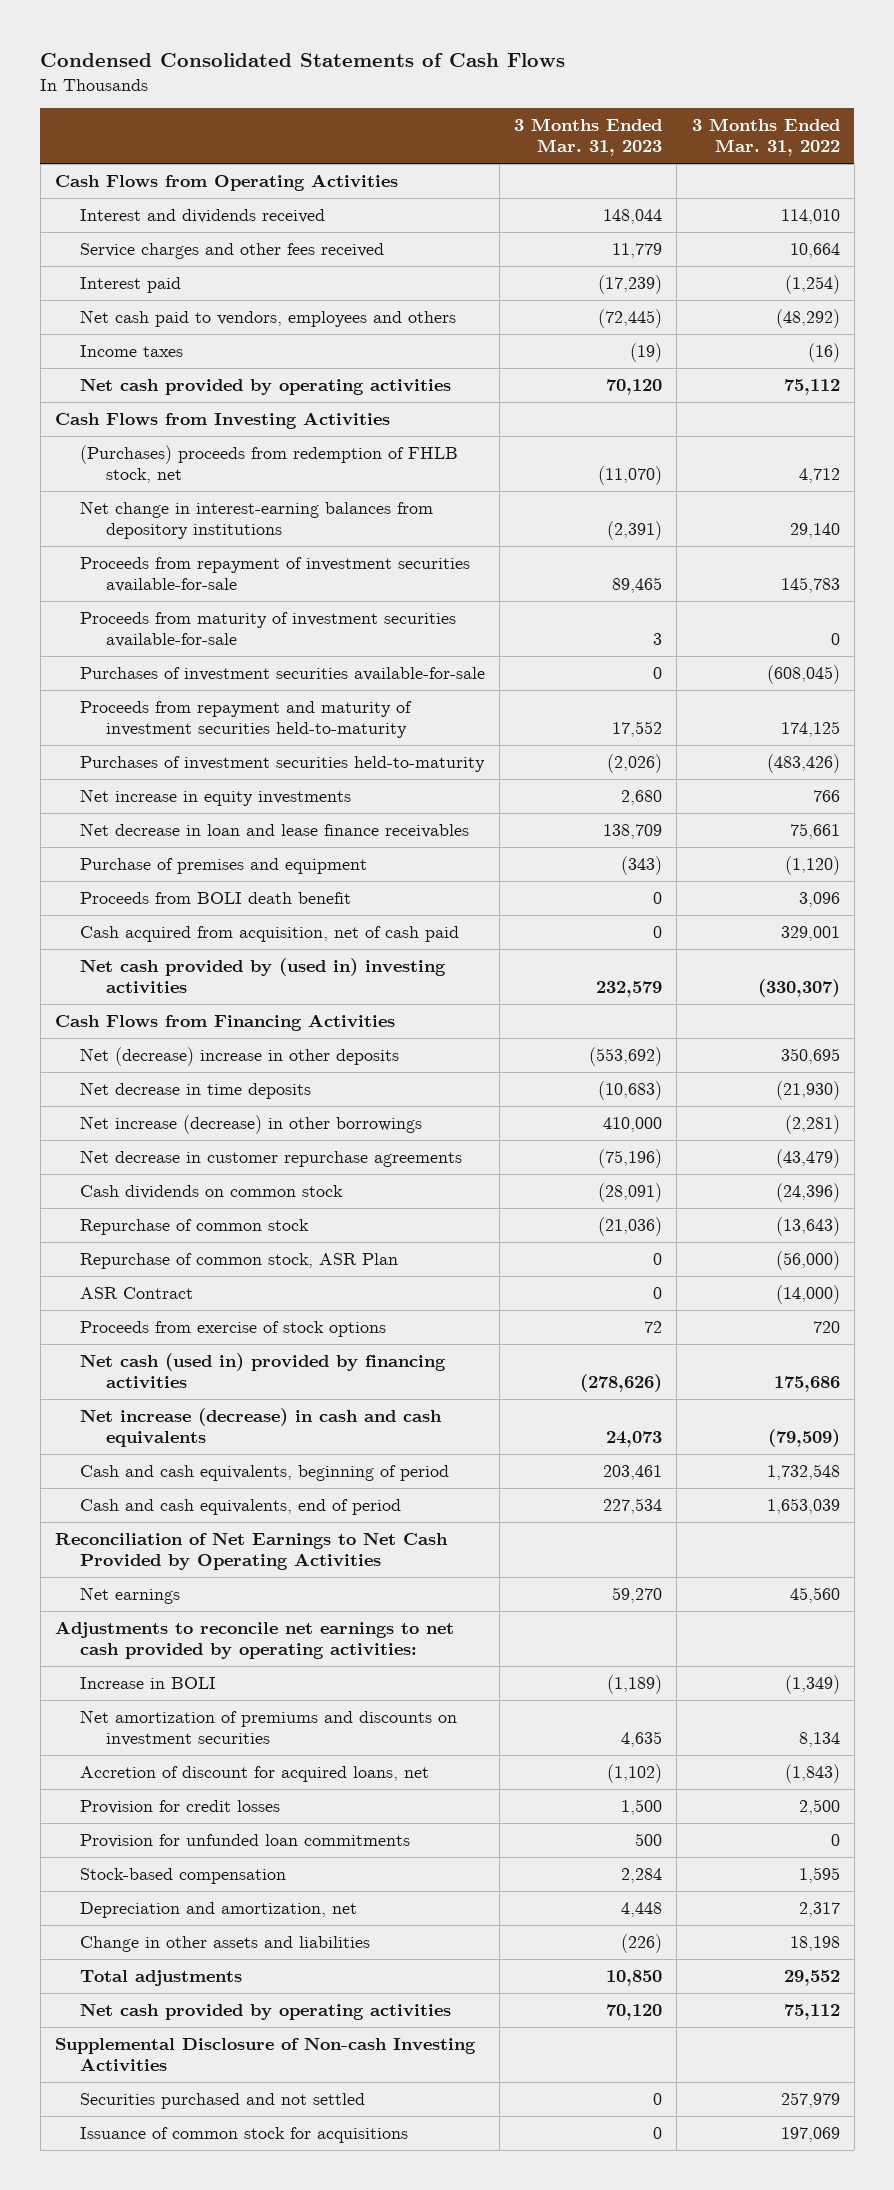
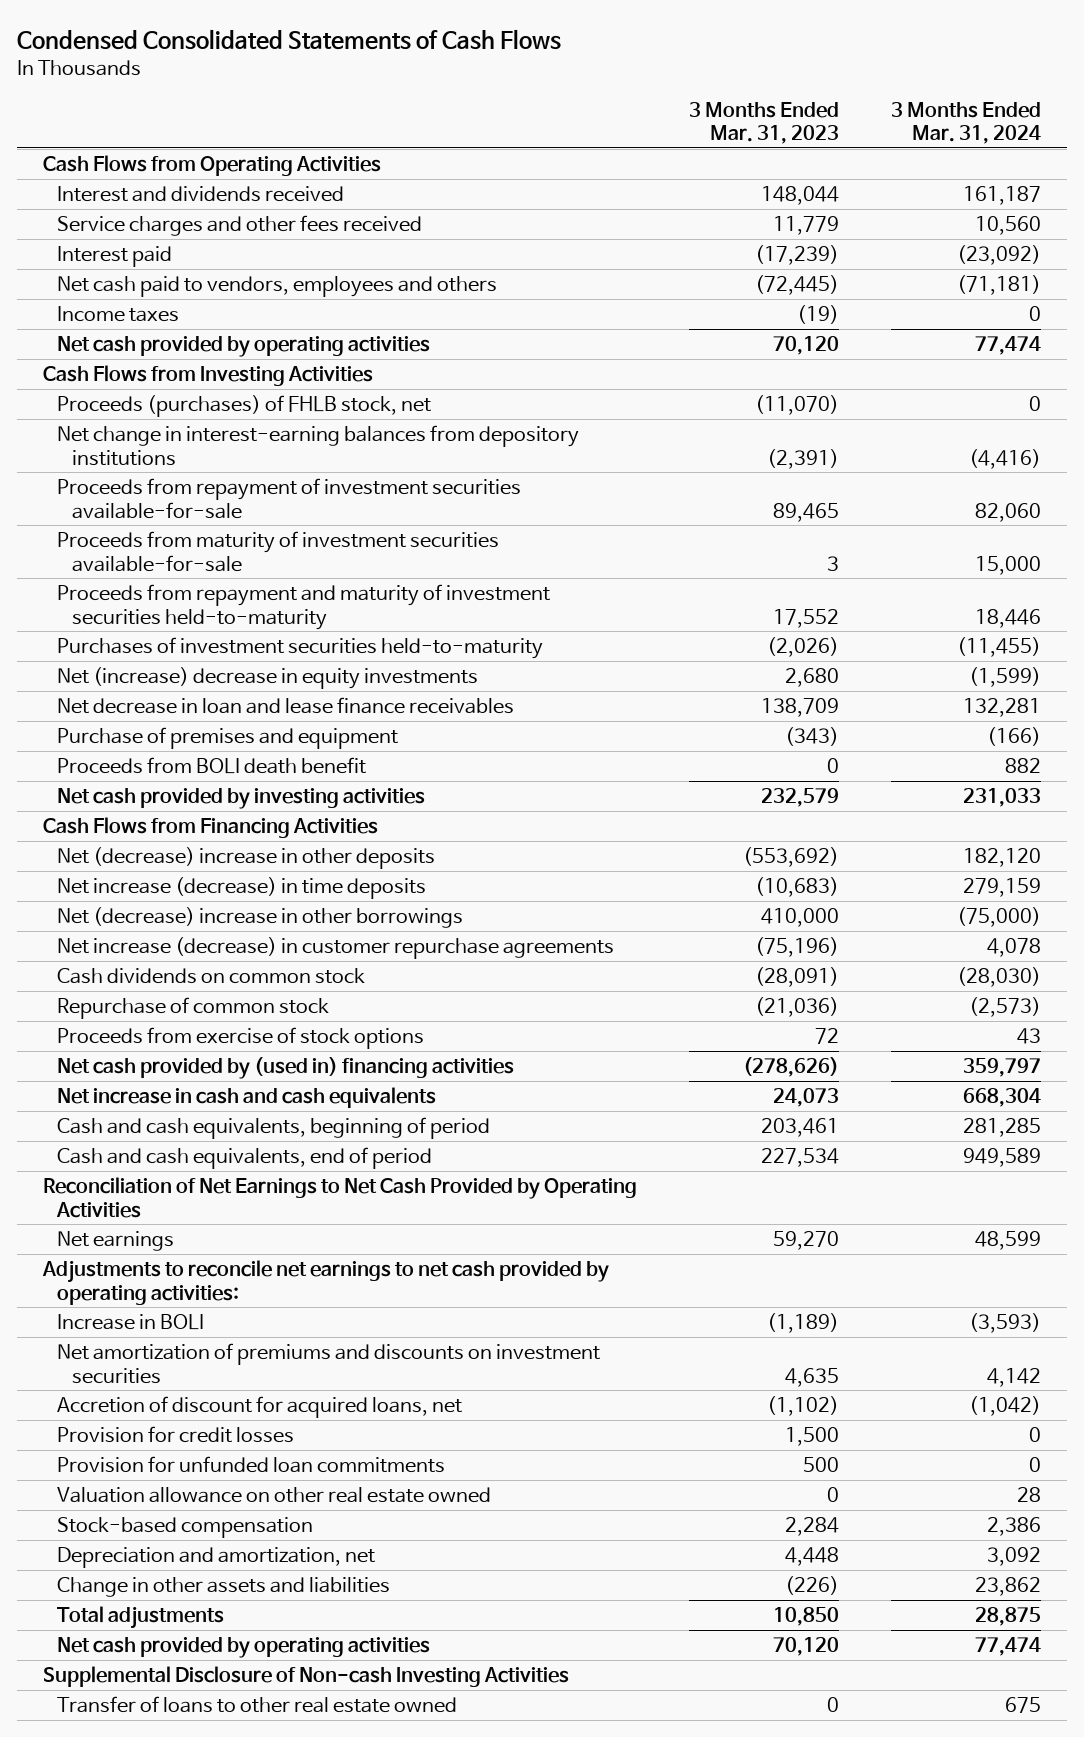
- | 3 Months Ended Mar. 31, 2023 | 3 Months Ended Mar. 31, 2022
+ | 3 Months Ended Mar. 31, 2023 | 3 Months Ended Mar. 31, 2024
- (Purchases) proceeds from redemption of FHLB stock, net | (11,070) | 4,712
+ Proceeds (purchases) of FHLB stock, net | (11,070) | 0
- Purchases of investment securities available-for-sale | 0 | (608,045)
- Net increase in equity investments | 2,680 | 766
+ Net (increase) decrease in equity investments | 2,680 | (1,599)
- Cash acquired from acquisition, net of cash paid | 0 | 329,001
- Net cash provided by (used in) investing activities | 232,579 | (330,307)
+ Net cash provided by investing activities | 232,579 | 231,033
- Net decrease in time deposits | (10,683) | (21,930)
- Net increase (decrease) in other borrowings | 410,000 | (2,281)
- Net decrease in customer repurchase agreements | (75,196) | (43,479)
+ Net increase (decrease) in time deposits | (10,683) | 279,159
+ Net (decrease) increase in other borrowings | 410,000 | (75,000)
+ Net increase (decrease) in customer repurchase agreements | (75,196) | 4,078
- Repurchase of common stock, ASR Plan | 0 | (56,000)
- ASR Contract | 0 | (14,000)
- Net cash (used in) provided by financing activities | (278,626) | 175,686
- Net increase (decrease) in cash and cash equivalents | 24,073 | (79,509)
+ Net cash provided by (used in) financing activities | (278,626) | 359,797
+ Net increase in cash and cash equivalents | 24,073 | 668,304
+ Valuation allowance on other real estate owned | 0 | 28
- Securities purchased and not settled | 0 | 257,979
- Issuance of common stock for acquisitions | 0 | 197,069
+ Transfer of loans to other real estate owned | 0 | 675

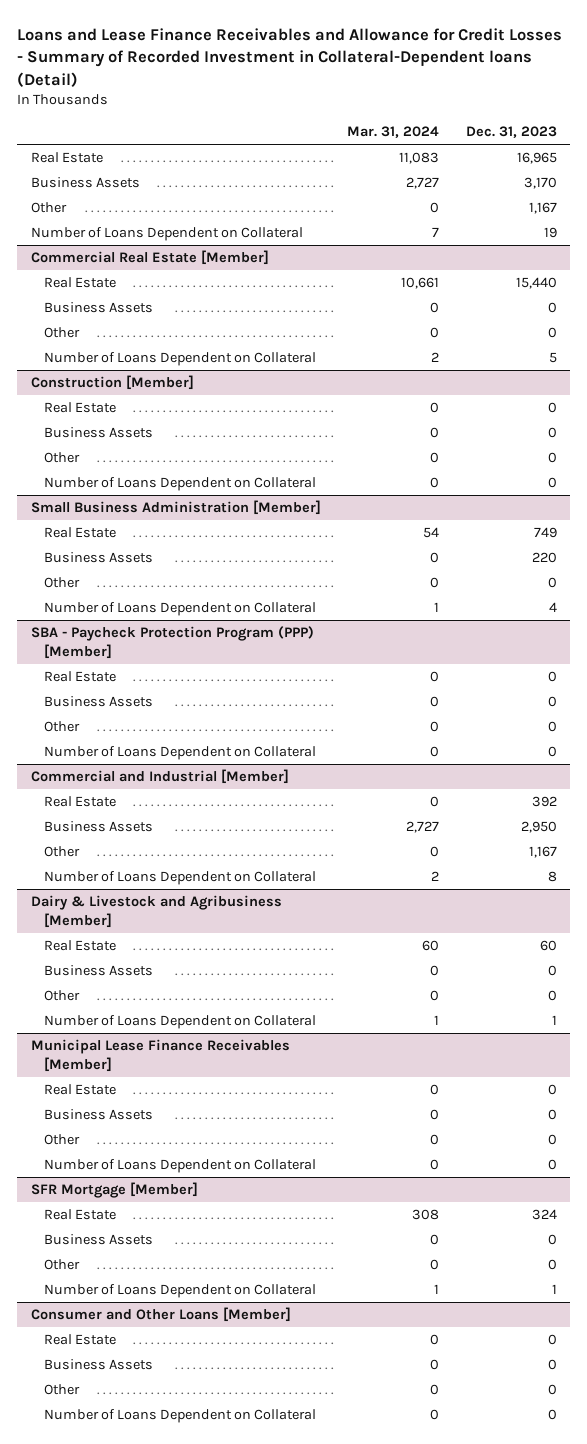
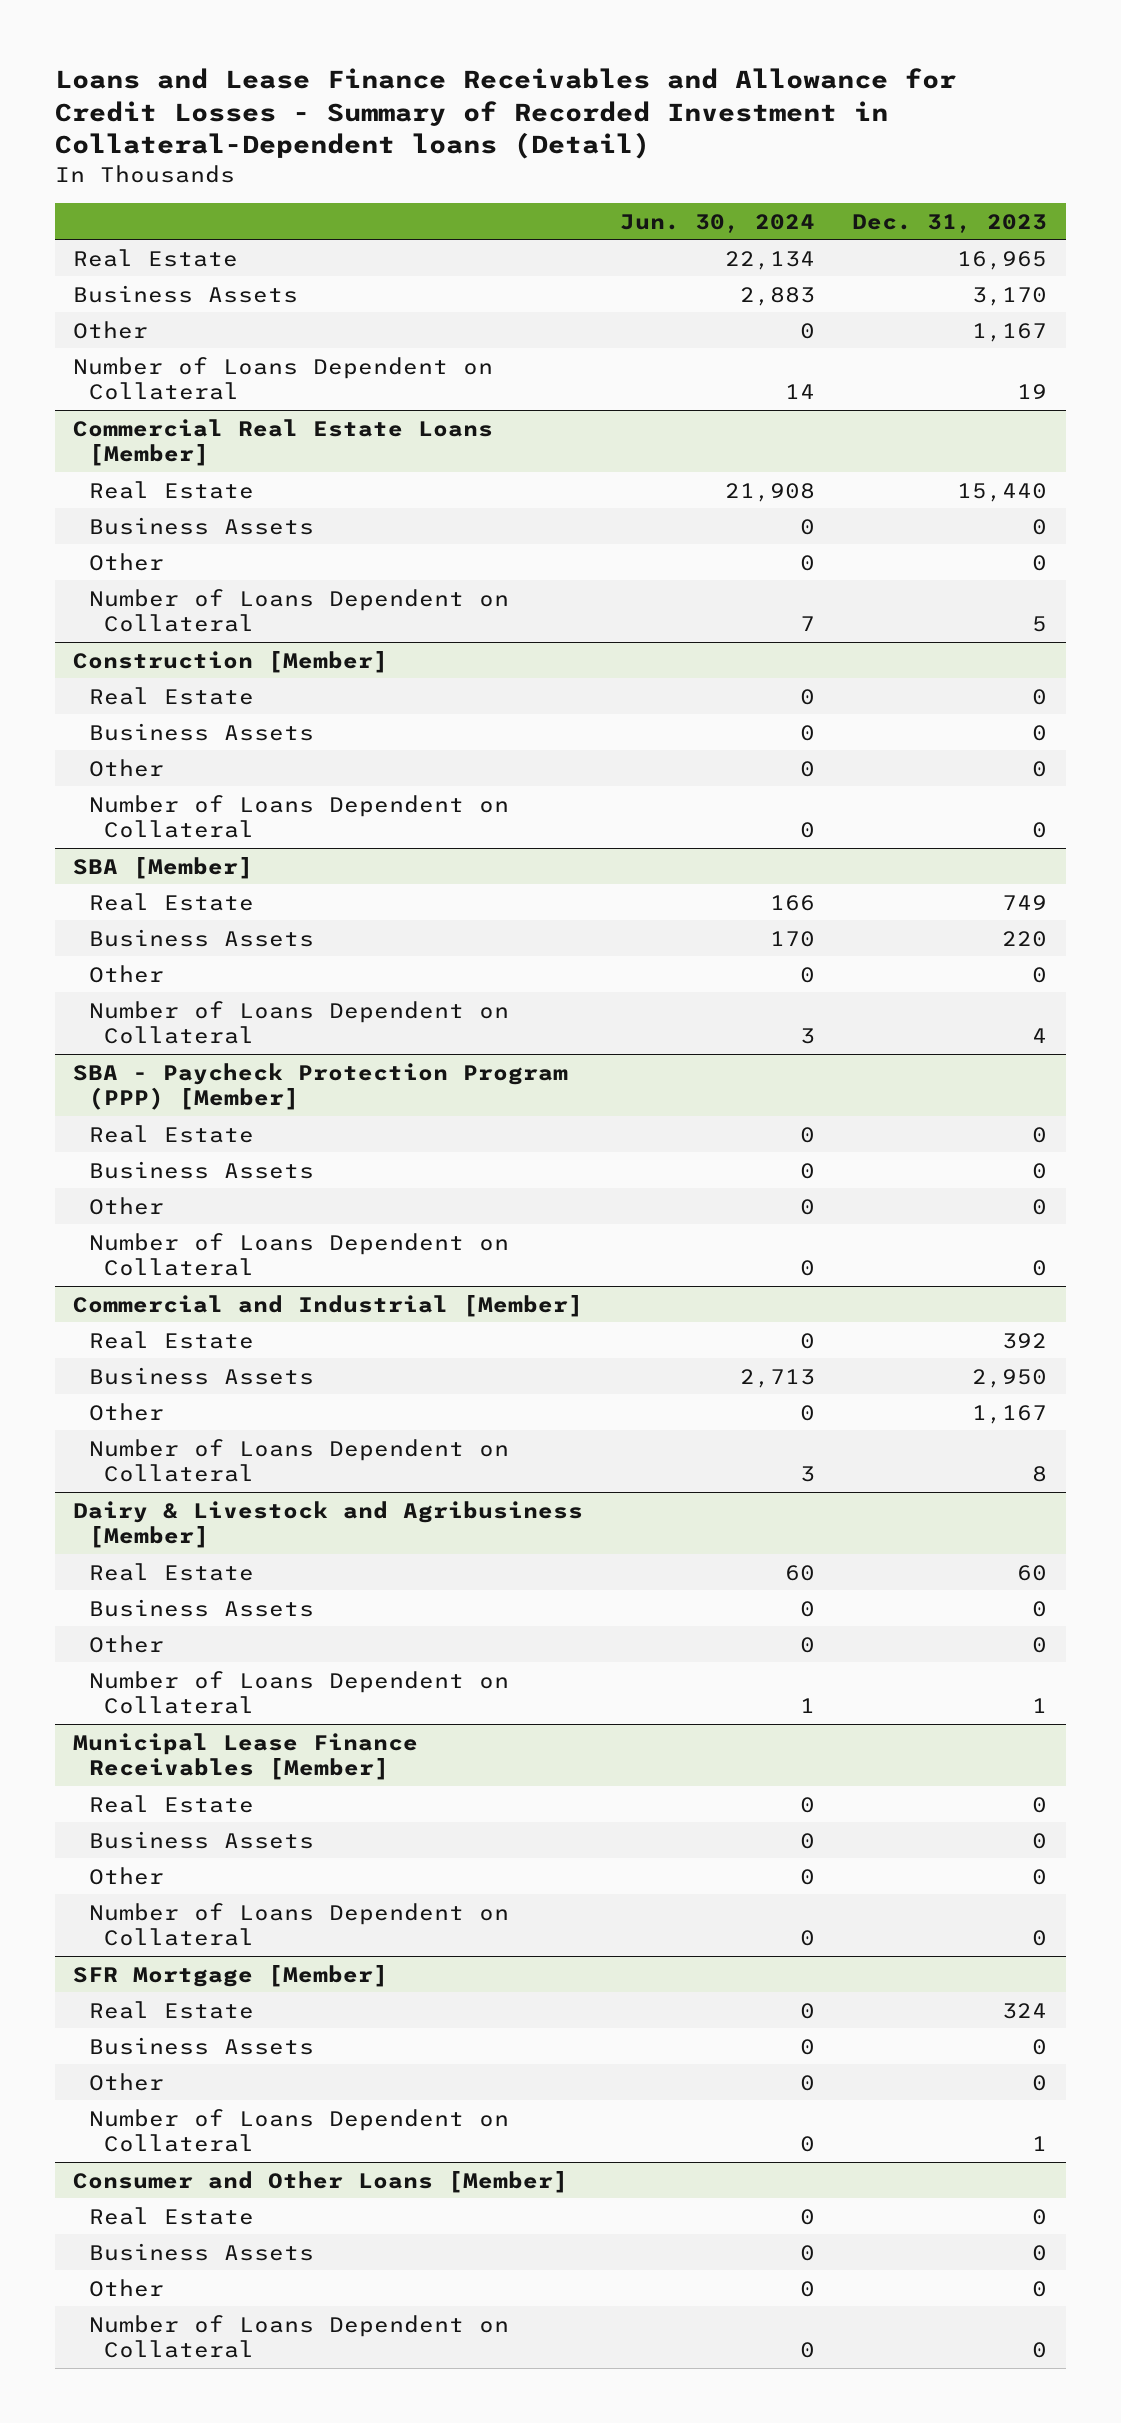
- | Mar. 31, 2024 | Dec. 31, 2023
+ | Jun. 30, 2024 | Dec. 31, 2023
- Commercial Real Estate [Member]
+ Commercial Real Estate Loans [Member]
- Small Business Administration [Member]
+ SBA [Member]

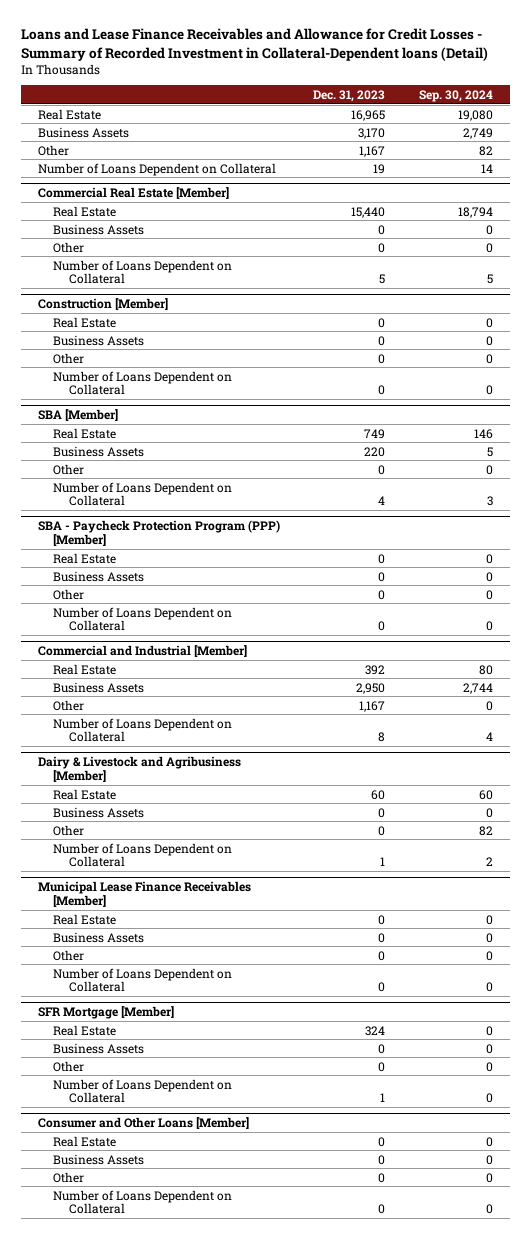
- | Jun. 30, 2024 | Dec. 31, 2023
+ | Dec. 31, 2023 | Sep. 30, 2024
- Commercial Real Estate Loans [Member]
+ Commercial Real Estate [Member]

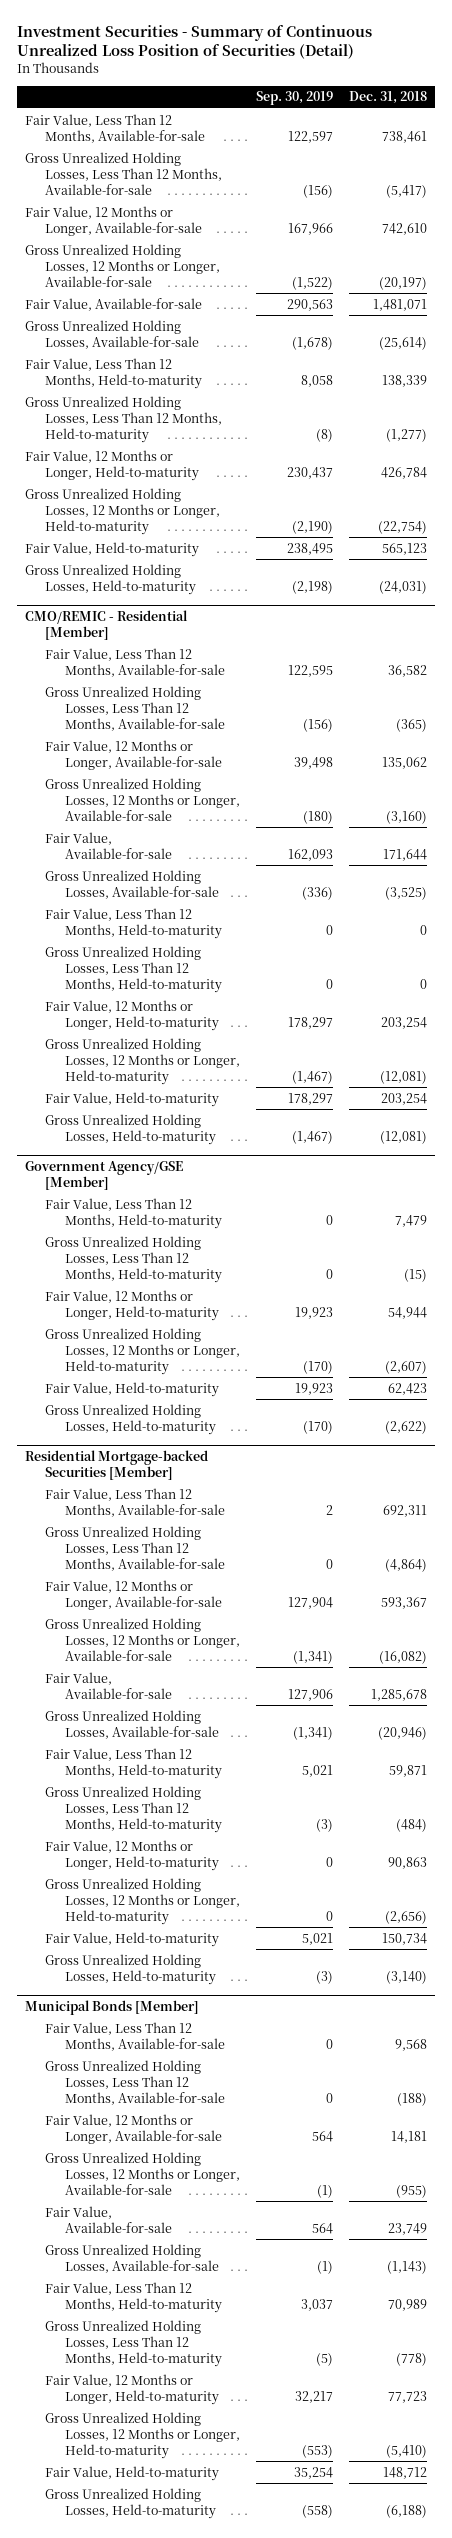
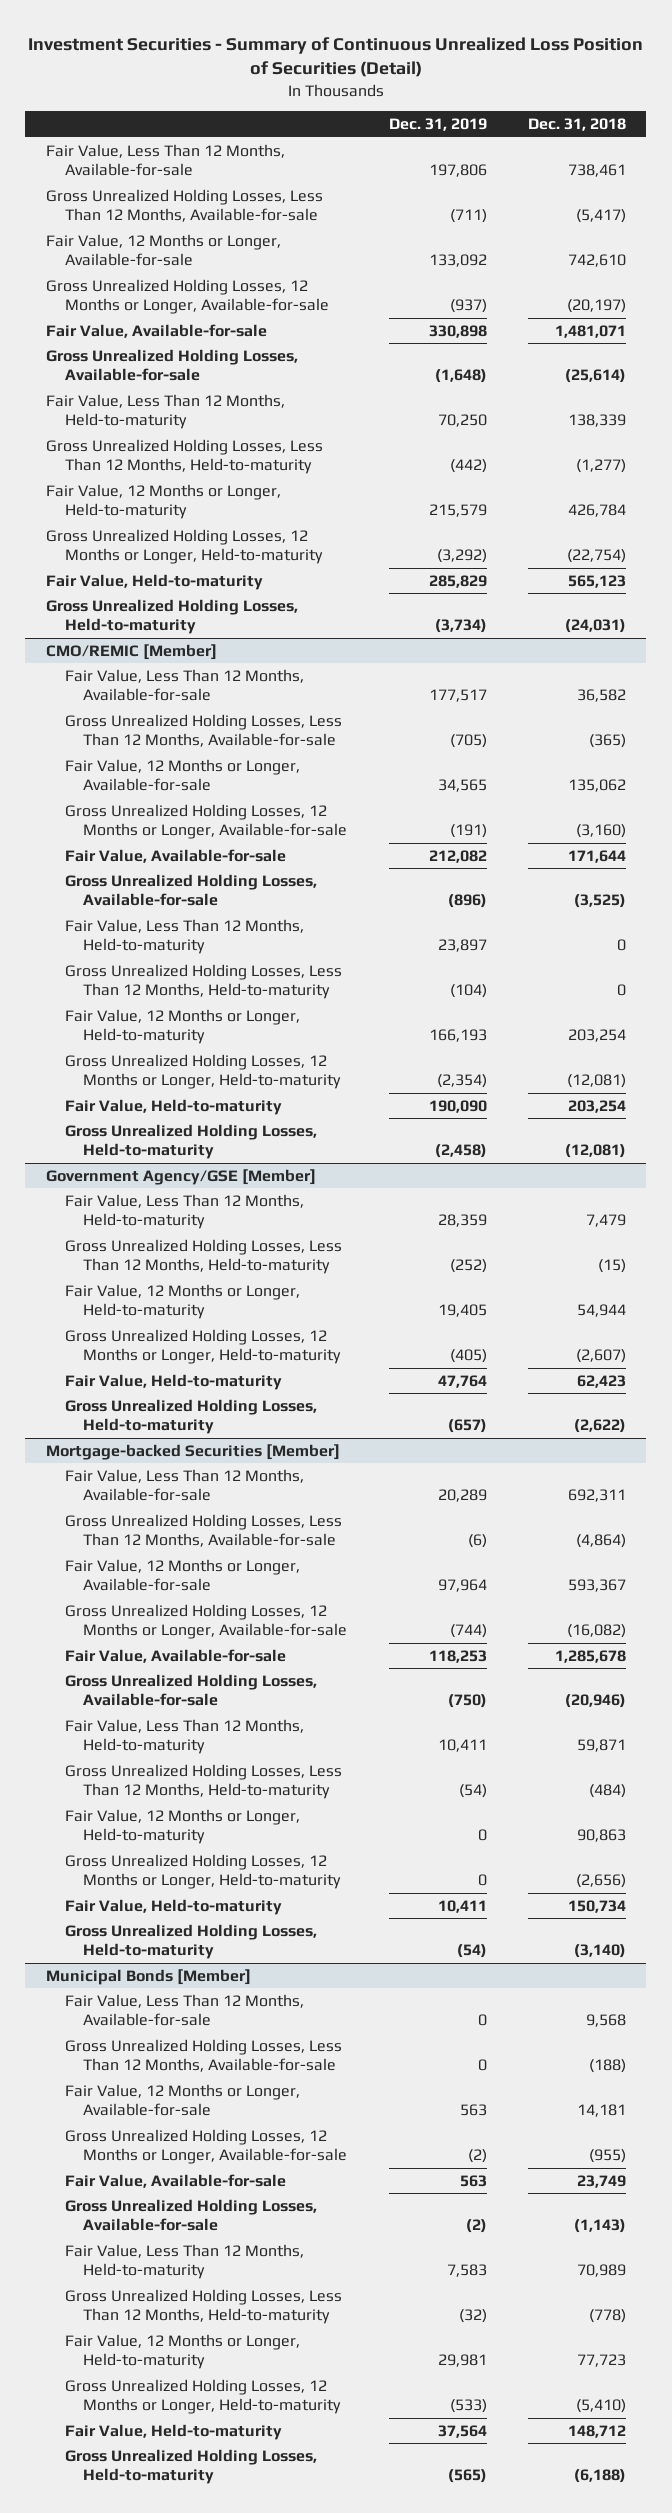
- | Sep. 30, 2019 | Dec. 31, 2018
+ | Dec. 31, 2019 | Dec. 31, 2018
- CMO/REMIC - Residential [Member]
+ CMO/REMIC [Member]
- Residential Mortgage-backed Securities [Member]
+ Mortgage-backed Securities [Member]

